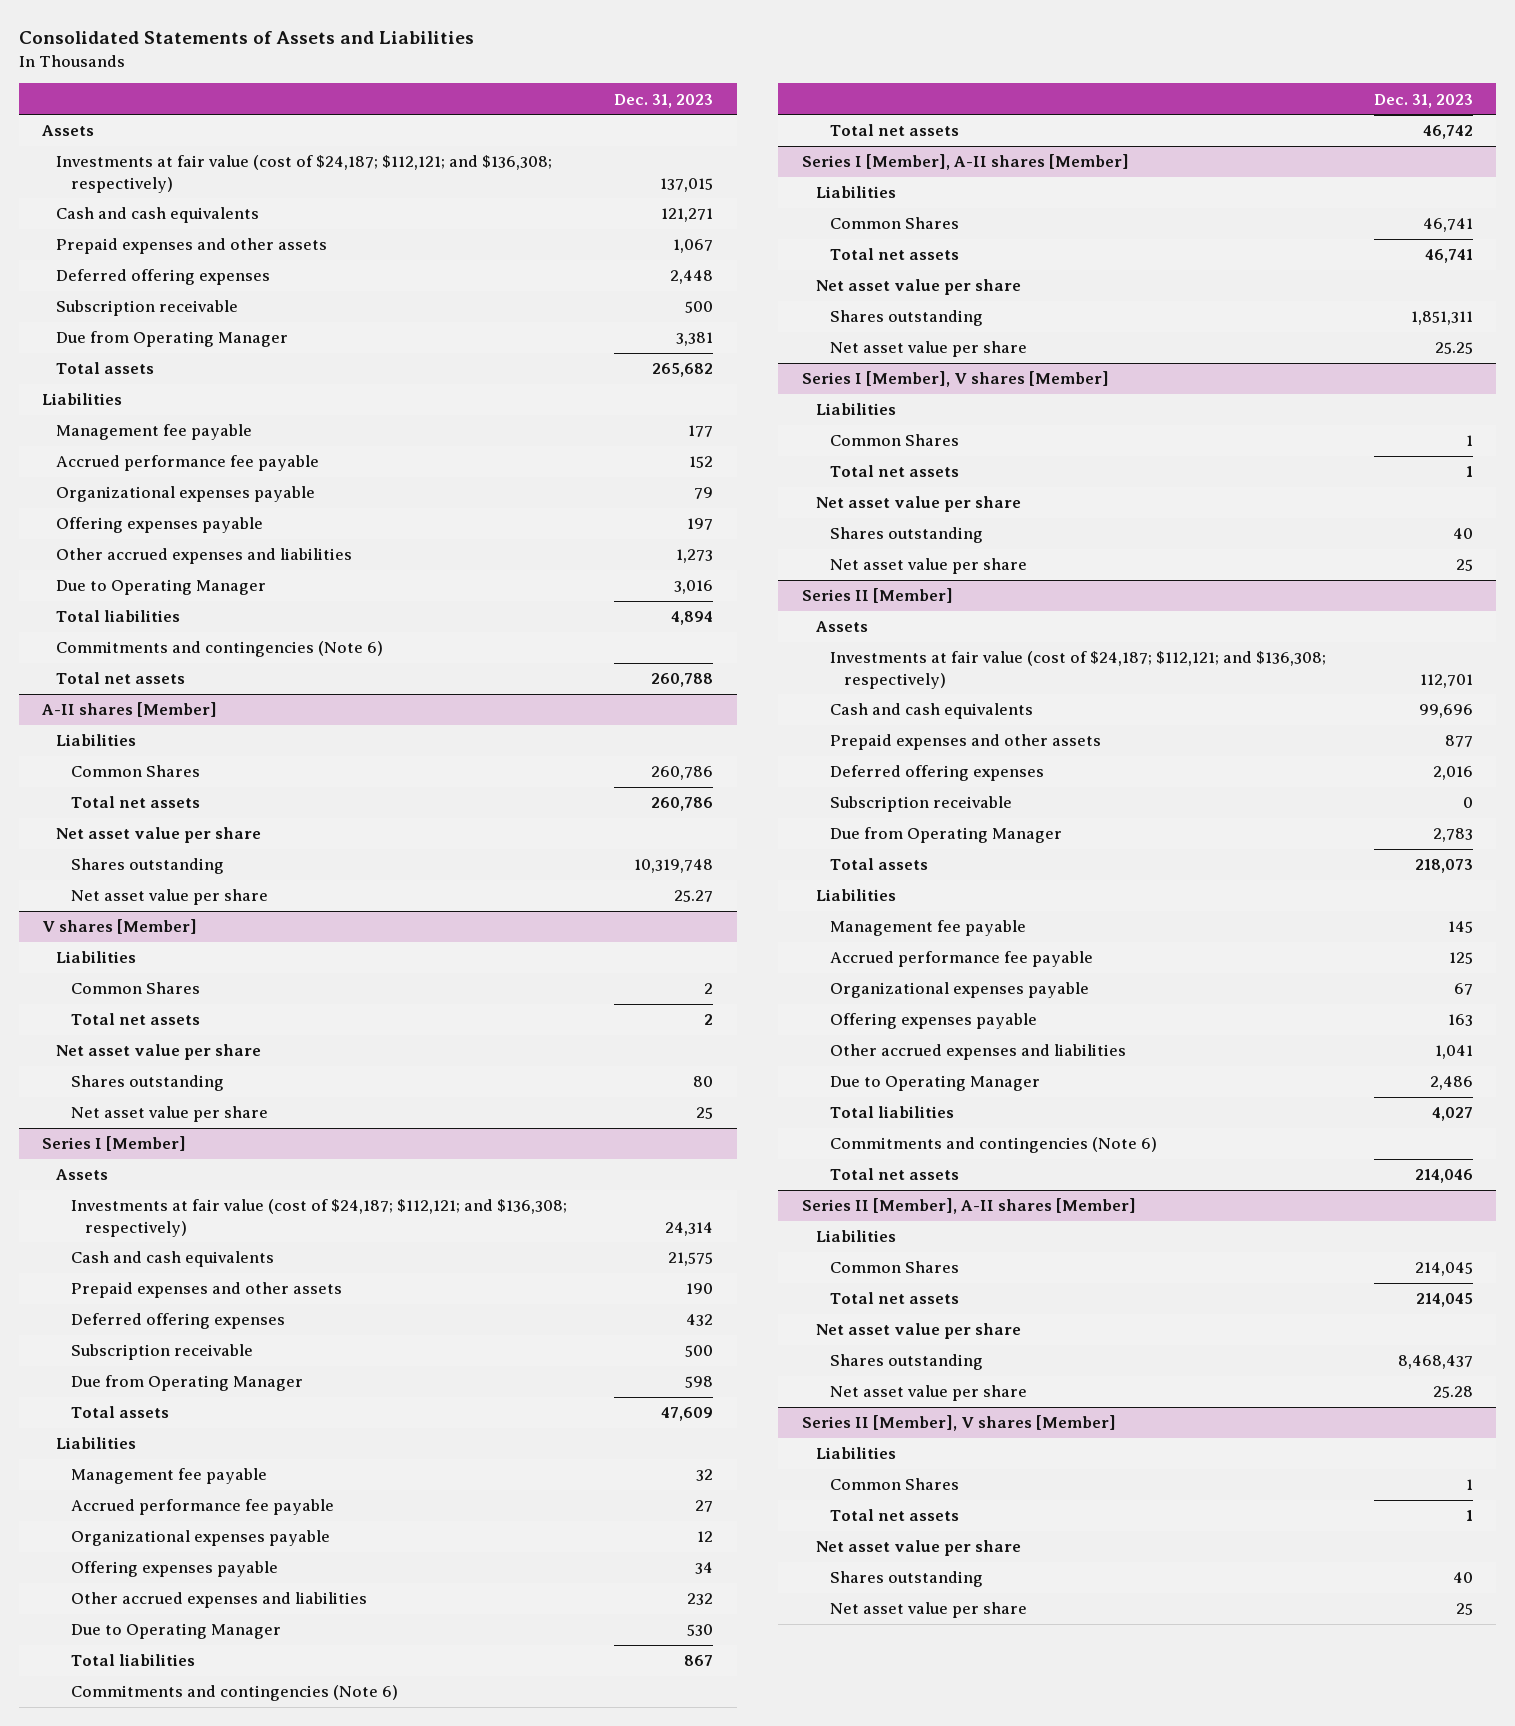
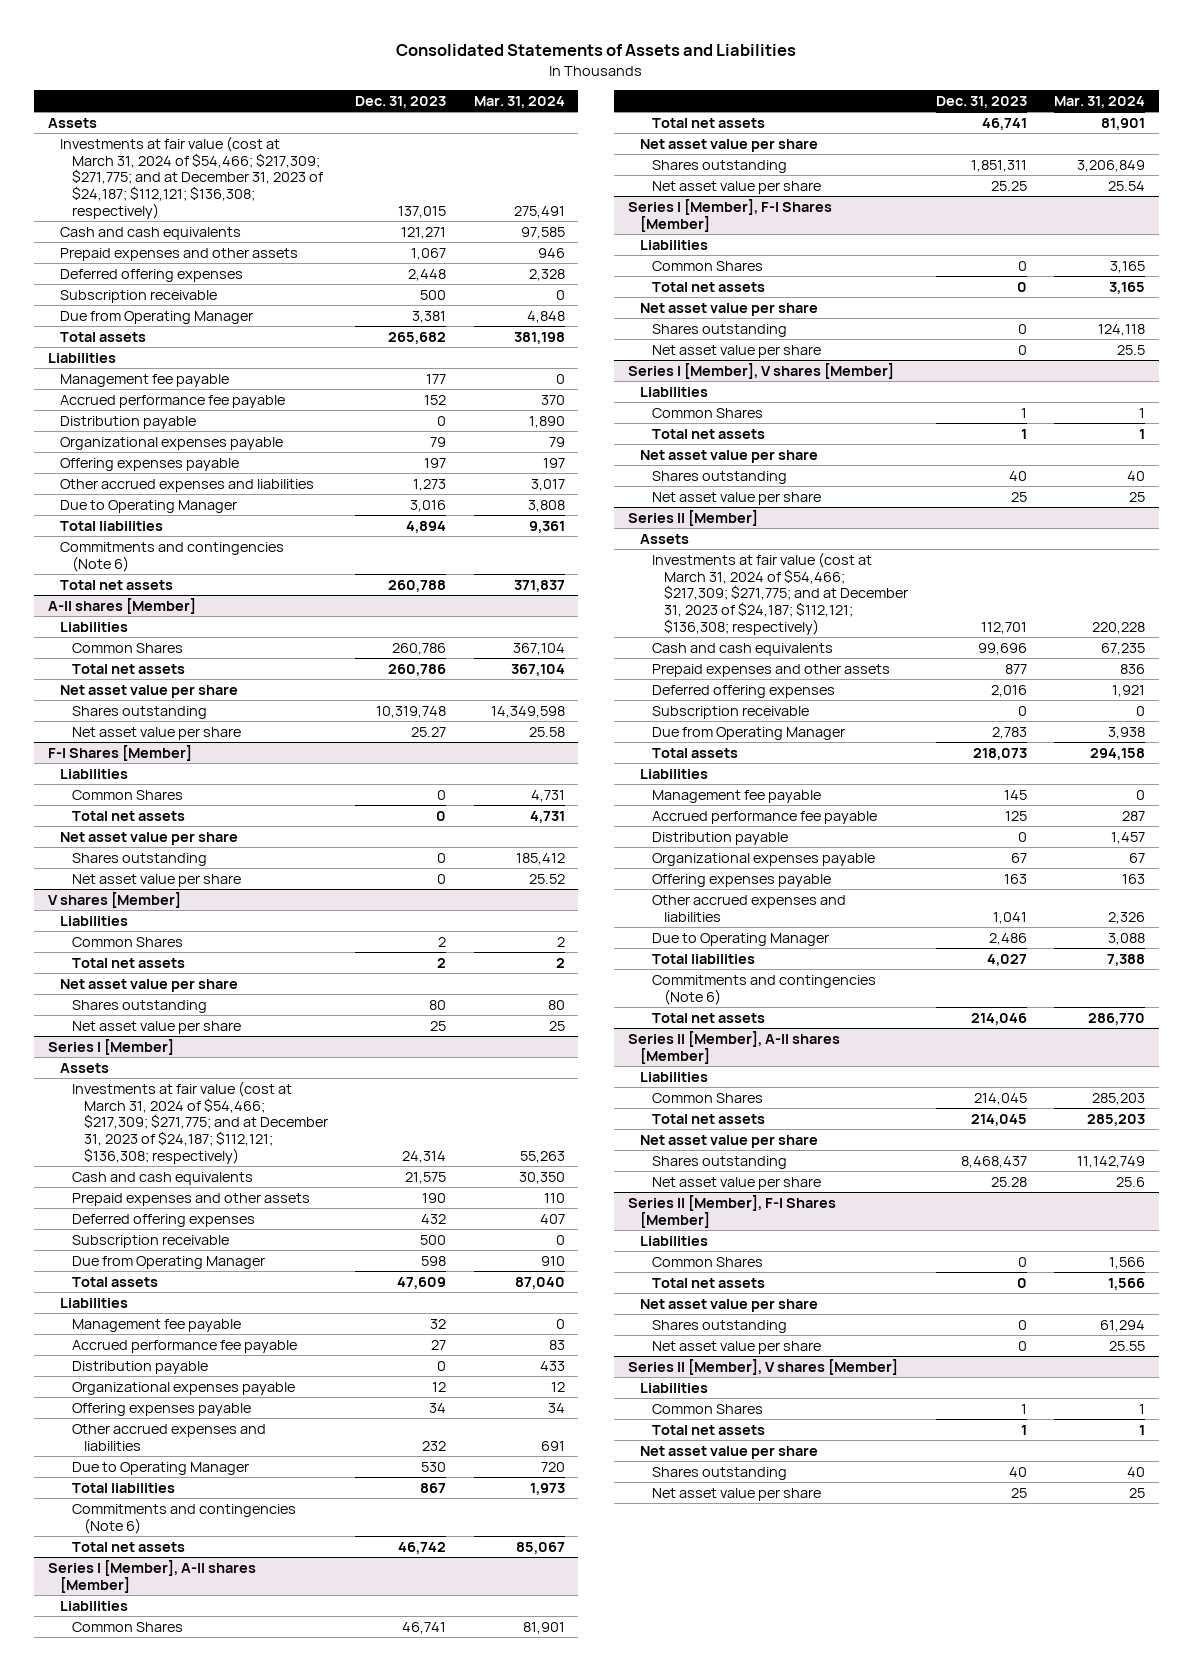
- | Dec. 31, 2023
+ | Dec. 31, 2023 | Mar. 31, 2024
- Investments at fair value (cost of $24,187; $112,121; and $136,308; respectively) | 137,015
+ Investments at fair value (cost at March 31, 2024 of $54,466; $217,309; $271,775; and at December 31, 2023 of $24,187; $112,121; $136,308; respectively) | 137,015 | 275,491
+ Distribution payable | 0 | 1,890
+ F-I Shares [Member]
+ Liabilities
+ Common Shares | 0 | 4,731
+ Total net assets | 0 | 4,731
+ Net asset value per share
+ Shares outstanding | 0 | 185,412
+ Net asset value per share | 0 | 25.52
@ Series I [Member]
- Investments at fair value (cost of $24,187; $112,121; and $136,308; respectively) | 24,314
+ Investments at fair value (cost at March 31, 2024 of $54,466; $217,309; $271,775; and at December 31, 2023 of $24,187; $112,121; $136,308; respectively) | 24,314 | 55,263
+ Distribution payable | 0 | 433
+ Series I [Member], F-I Shares [Member]
+ Liabilities
+ Common Shares | 0 | 3,165
+ Total net assets | 0 | 3,165
+ Net asset value per share
+ Shares outstanding | 0 | 124,118
+ Net asset value per share | 0 | 25.5
@ Series II [Member]
- Investments at fair value (cost of $24,187; $112,121; and $136,308; respectively) | 112,701
+ Investments at fair value (cost at March 31, 2024 of $54,466; $217,309; $271,775; and at December 31, 2023 of $24,187; $112,121; $136,308; respectively) | 112,701 | 220,228
+ Distribution payable | 0 | 1,457
+ Series II [Member], F-I Shares [Member]
+ Liabilities
+ Common Shares | 0 | 1,566
+ Total net assets | 0 | 1,566
+ Net asset value per share
+ Shares outstanding | 0 | 61,294
+ Net asset value per share | 0 | 25.55

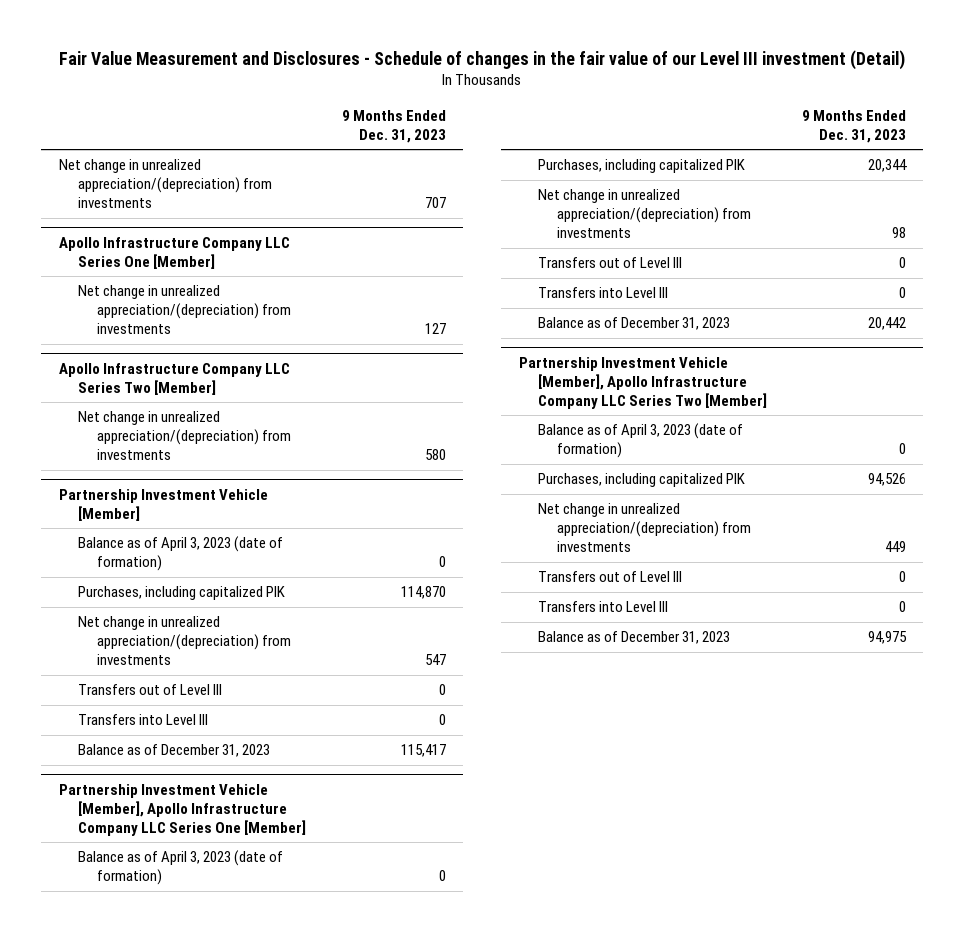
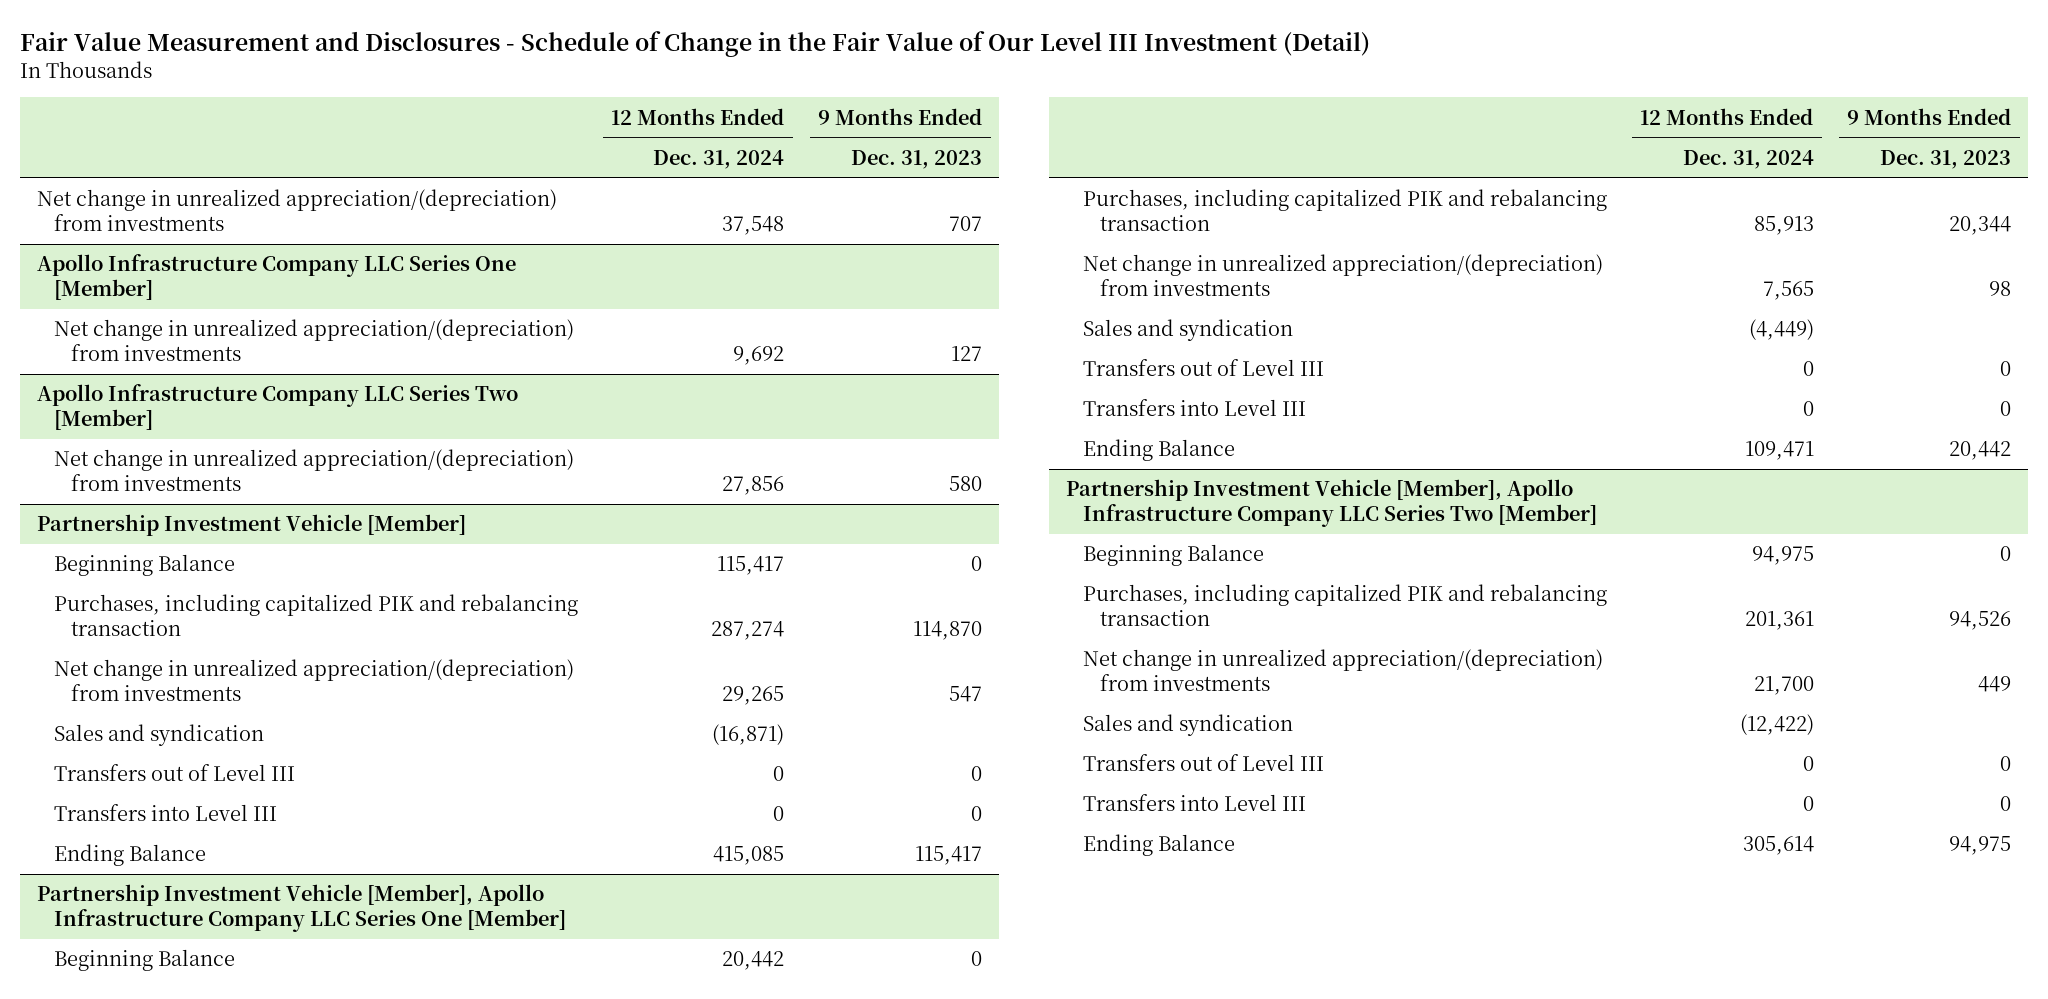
- Fair Value Measurement and Disclosures - Schedule of changes in the fair value of our Level III investment (Detail)
+ Fair Value Measurement and Disclosures - Schedule of Change in the Fair Value of Our Level III Investment (Detail)
- | 9 Months Ended Dec. 31, 2023
+ | 12 Months Ended Dec. 31, 2024 | 9 Months Ended Dec. 31, 2023
@ Partnership Investment Vehicle [Member]
- Balance as of April 3, 2023 (date of formation) | 0
- Purchases, including capitalized PIK | 114,870
+ Beginning Balance | 115,417 | 0
+ Purchases, including capitalized PIK and rebalancing transaction | 287,274 | 114,870
+ Sales and syndication | (16,871) |
- Balance as of December 31, 2023 | 115,417
+ Ending Balance | 415,085 | 115,417
@ Partnership Investment Vehicle [Member], Apollo Infrastructure Company LLC Series One [Member]
- Balance as of April 3, 2023 (date of formation) | 0
- Purchases, including capitalized PIK | 20,344
+ Beginning Balance | 20,442 | 0
+ Purchases, including capitalized PIK and rebalancing transaction | 85,913 | 20,344
+ Sales and syndication | (4,449) |
- Balance as of December 31, 2023 | 20,442
+ Ending Balance | 109,471 | 20,442
@ Partnership Investment Vehicle [Member], Apollo Infrastructure Company LLC Series Two [Member]
- Balance as of April 3, 2023 (date of formation) | 0
- Purchases, including capitalized PIK | 94,526
+ Beginning Balance | 94,975 | 0
+ Purchases, including capitalized PIK and rebalancing transaction | 201,361 | 94,526
+ Sales and syndication | (12,422) |
- Balance as of December 31, 2023 | 94,975
+ Ending Balance | 305,614 | 94,975

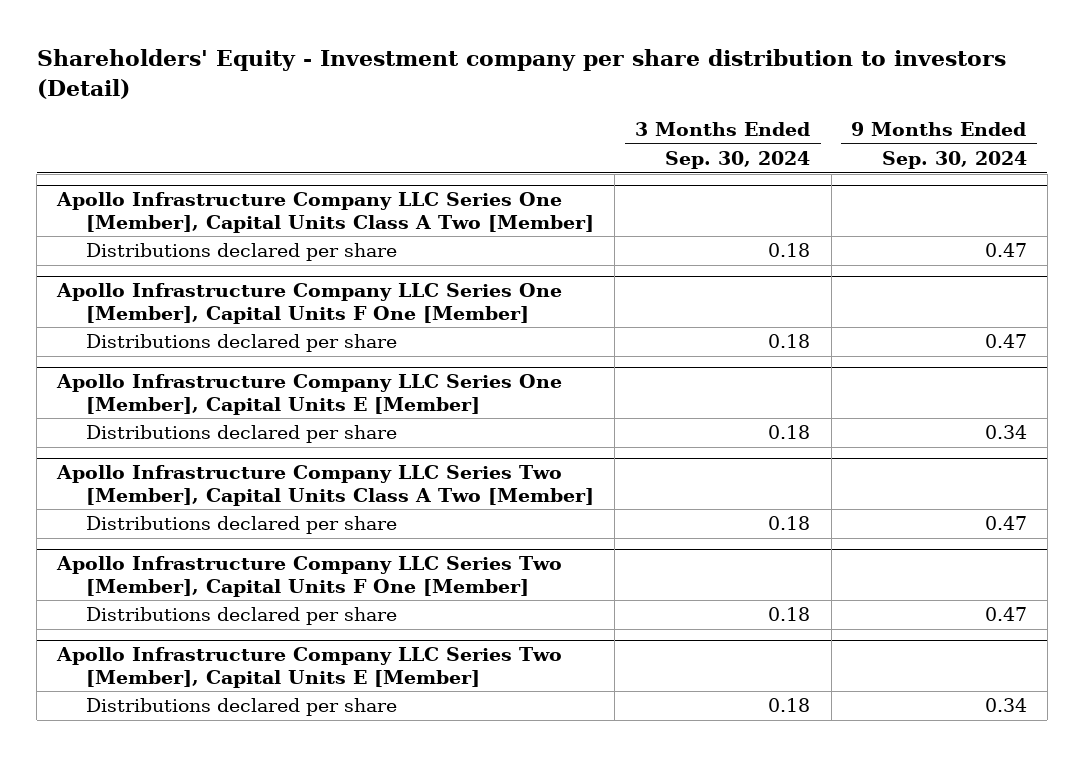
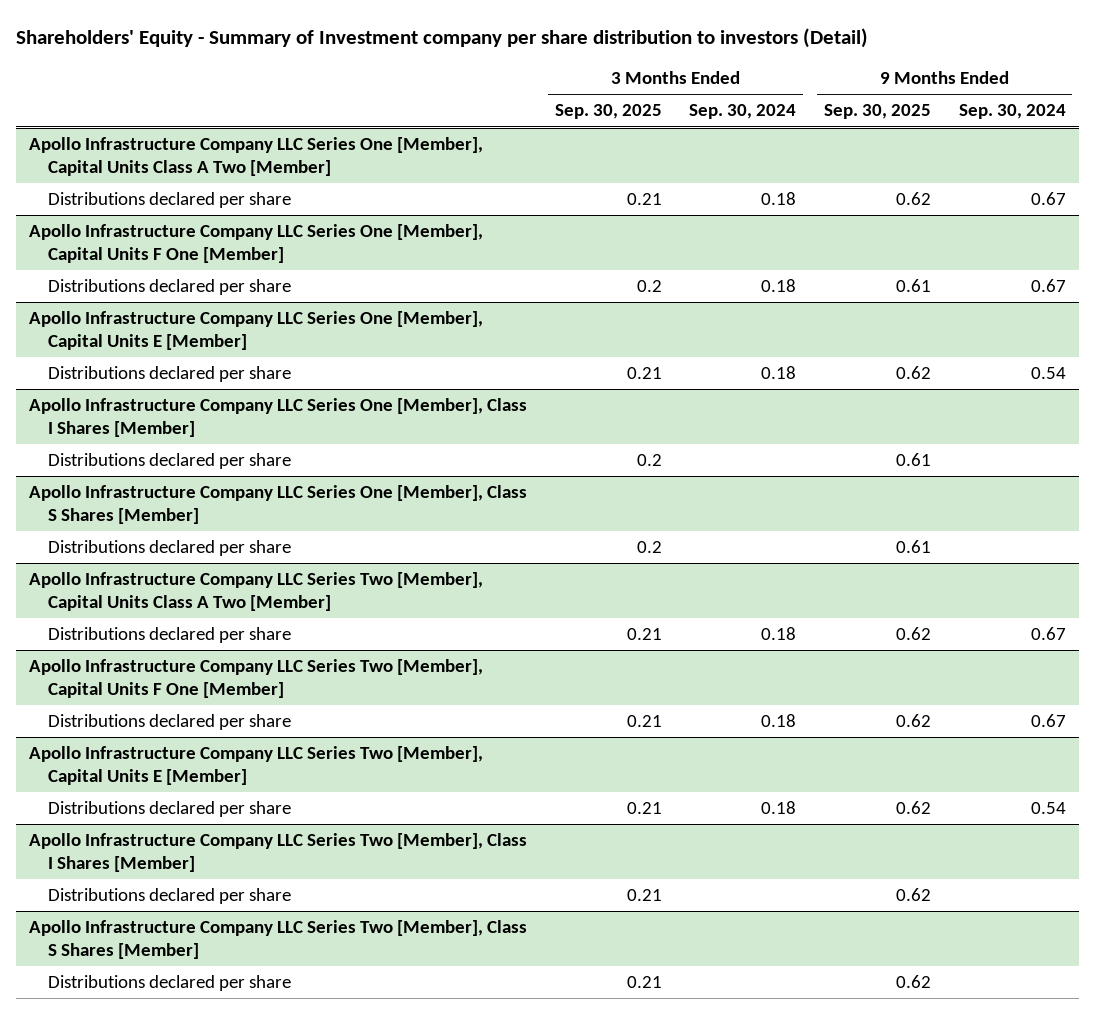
- Shareholders' Equity - Investment company per share distribution to investors (Detail)
+ Shareholders' Equity - Summary of Investment company per share distribution to investors (Detail)
- | 3 Months Ended Sep. 30, 2024 | 9 Months Ended Sep. 30, 2024
+ | 3 Months Ended Sep. 30, 2025 | 3 Months Ended Sep. 30, 2024 | 9 Months Ended Sep. 30, 2025 | 9 Months Ended Sep. 30, 2024
@ Apollo Infrastructure Company LLC Series One [Member], Capital Units Class A Two [Member]
- Distributions declared per share | 0.18 | 0.47
+ Distributions declared per share | 0.21 | 0.18 | 0.62 | 0.67
@ Apollo Infrastructure Company LLC Series One [Member], Capital Units F One [Member]
- Distributions declared per share | 0.18 | 0.47
+ Distributions declared per share | 0.2 | 0.18 | 0.61 | 0.67
@ Apollo Infrastructure Company LLC Series One [Member], Capital Units E [Member]
- Distributions declared per share | 0.18 | 0.34
+ Distributions declared per share | 0.21 | 0.18 | 0.62 | 0.54
+ Apollo Infrastructure Company LLC Series One [Member], Class I Shares [Member]
+ Distributions declared per share | 0.2 | | 0.61 |
+ Apollo Infrastructure Company LLC Series One [Member], Class S Shares [Member]
+ Distributions declared per share | 0.2 | | 0.61 |
@ Apollo Infrastructure Company LLC Series Two [Member], Capital Units Class A Two [Member]
- Distributions declared per share | 0.18 | 0.47
+ Distributions declared per share | 0.21 | 0.18 | 0.62 | 0.67
@ Apollo Infrastructure Company LLC Series Two [Member], Capital Units F One [Member]
- Distributions declared per share | 0.18 | 0.47
+ Distributions declared per share | 0.21 | 0.18 | 0.62 | 0.67
@ Apollo Infrastructure Company LLC Series Two [Member], Capital Units E [Member]
- Distributions declared per share | 0.18 | 0.34
+ Distributions declared per share | 0.21 | 0.18 | 0.62 | 0.54
+ Apollo Infrastructure Company LLC Series Two [Member], Class I Shares [Member]
+ Distributions declared per share | 0.21 | | 0.62 |
+ Apollo Infrastructure Company LLC Series Two [Member], Class S Shares [Member]
+ Distributions declared per share | 0.21 | | 0.62 |

